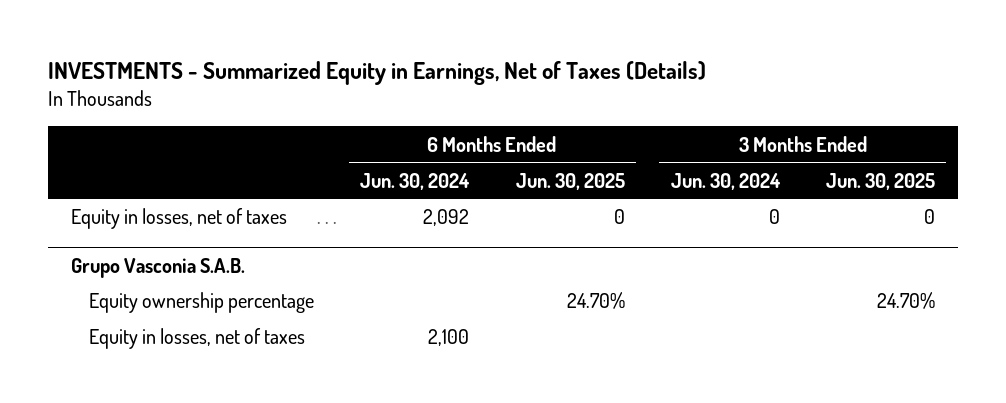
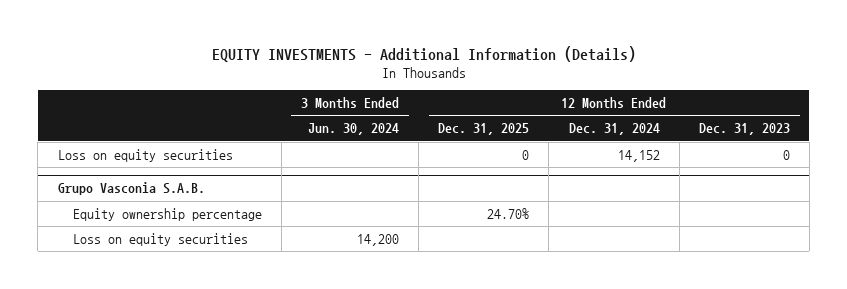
- INVESTMENTS - Summarized Equity in Earnings, Net of Taxes (Details)
+ EQUITY INVESTMENTS - Additional Information (Details)
- | 6 Months Ended Jun. 30, 2024 | 6 Months Ended Jun. 30, 2025 | 3 Months Ended Jun. 30, 2024 | 3 Months Ended Jun. 30, 2025
+ | 3 Months Ended Jun. 30, 2024 | 12 Months Ended Dec. 31, 2025 | 12 Months Ended Dec. 31, 2024 | 12 Months Ended Dec. 31, 2023
- Equity in losses, net of taxes | 2,092 | 0 | 0 | 0
+ Loss on equity securities | | 0 | 14,152 | 0
@ Grupo Vasconia S.A.B.
- Equity in losses, net of taxes | 2,100 | | |
+ Loss on equity securities | 14,200 | | |

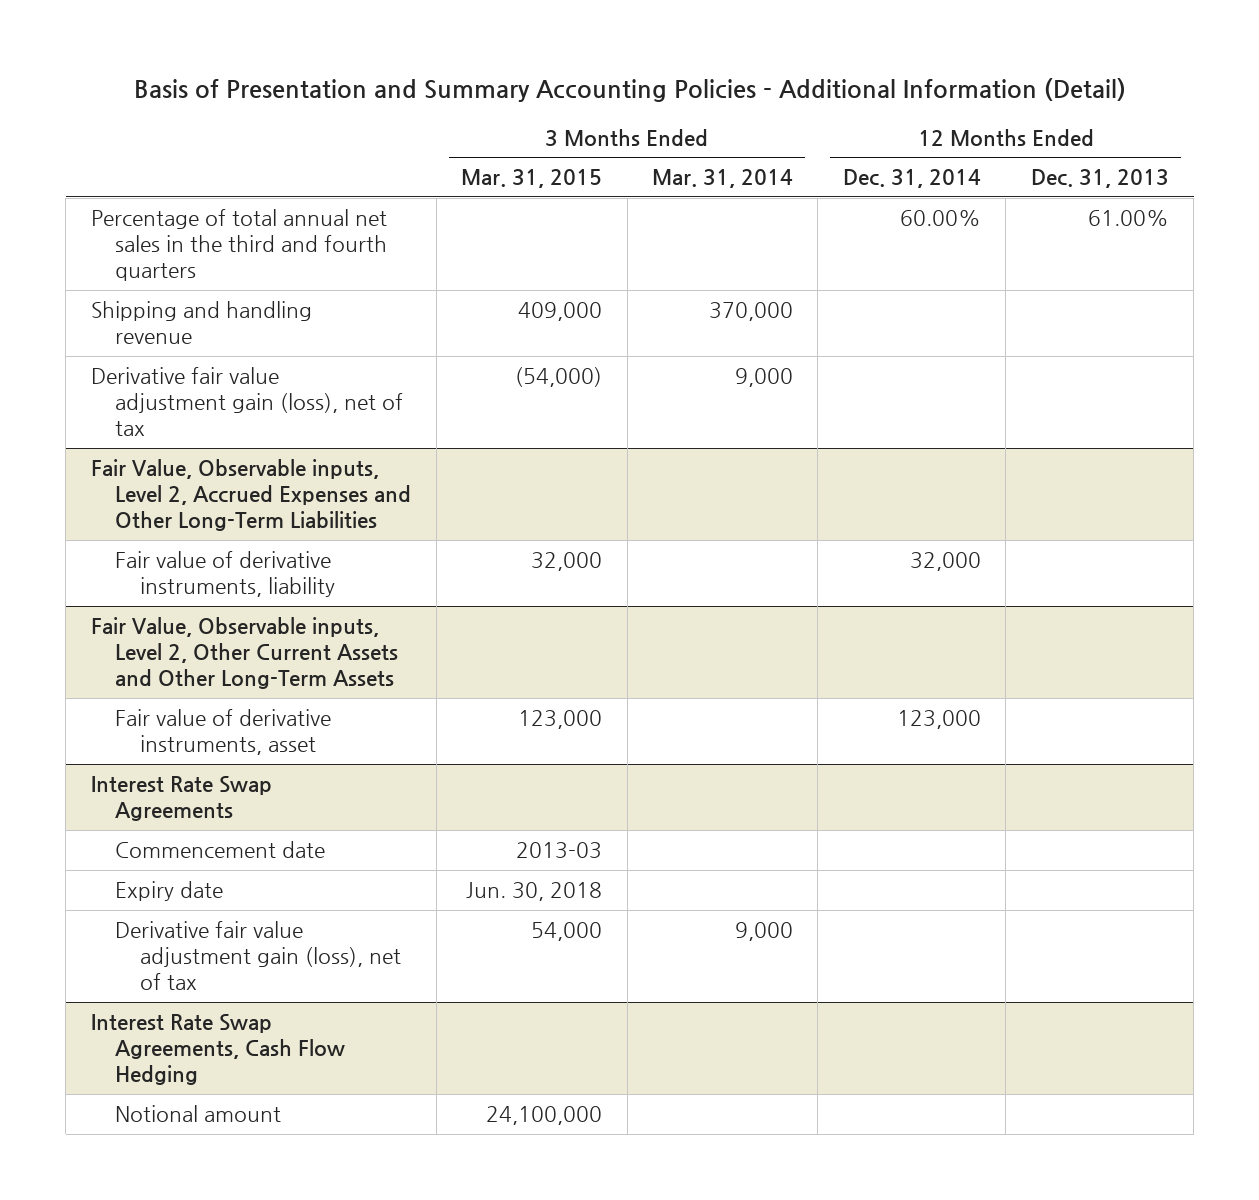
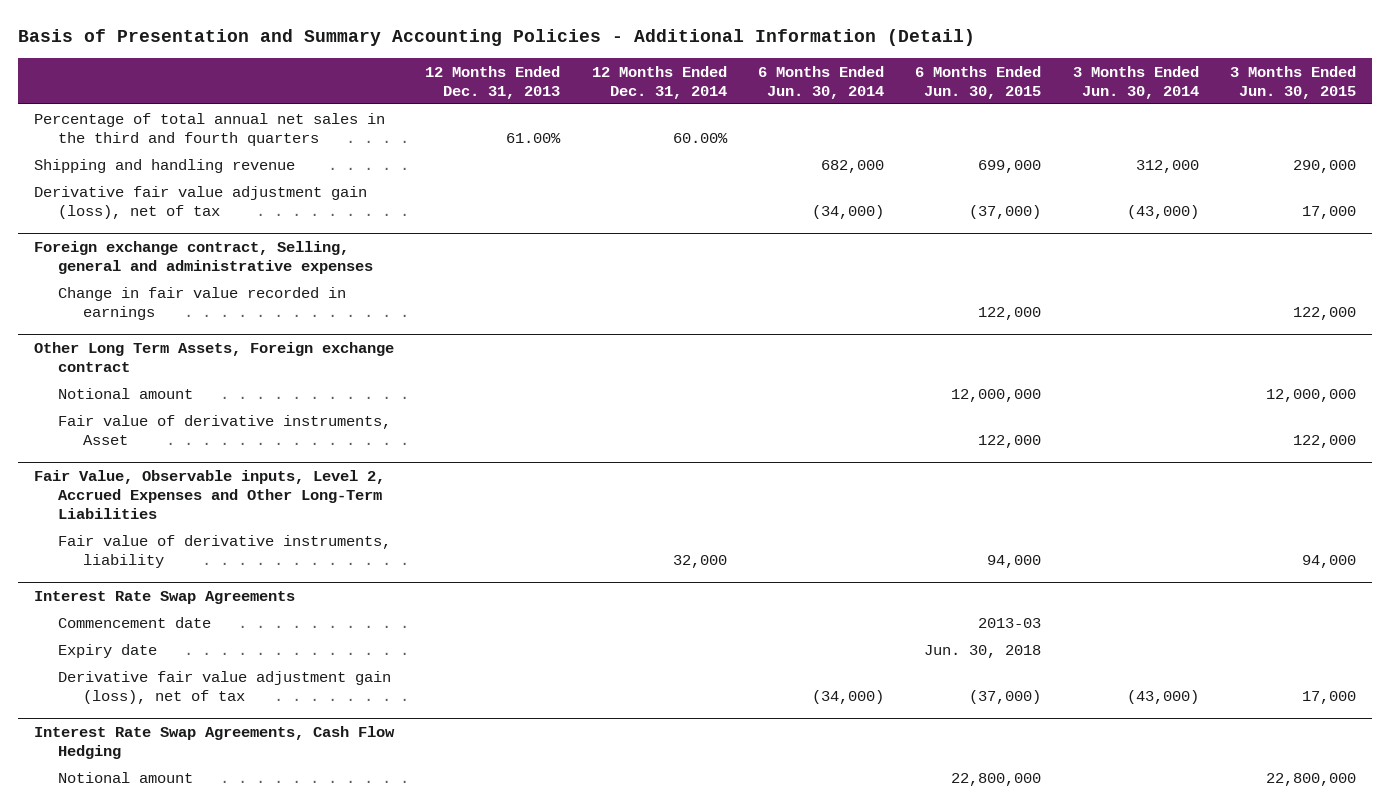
- | 3 Months Ended Mar. 31, 2015 | 3 Months Ended Mar. 31, 2014 | 12 Months Ended Dec. 31, 2014 | 12 Months Ended Dec. 31, 2013
+ | 12 Months Ended Dec. 31, 2013 | 12 Months Ended Dec. 31, 2014 | 6 Months Ended Jun. 30, 2014 | 6 Months Ended Jun. 30, 2015 | 3 Months Ended Jun. 30, 2014 | 3 Months Ended Jun. 30, 2015
+ Foreign exchange contract, Selling, general and administrative expenses
+ Change in fair value recorded in earnings | | | | 122,000 | | 122,000
+ Other Long Term Assets, Foreign exchange contract
+ Notional amount | | | | 12,000,000 | | 12,000,000
+ Fair value of derivative instruments, Asset | | | | 122,000 | | 122,000
- Fair Value, Observable inputs, Level 2, Other Current Assets and Other Long-Term Assets
- Fair value of derivative instruments, asset | 123,000 | | 123,000 |

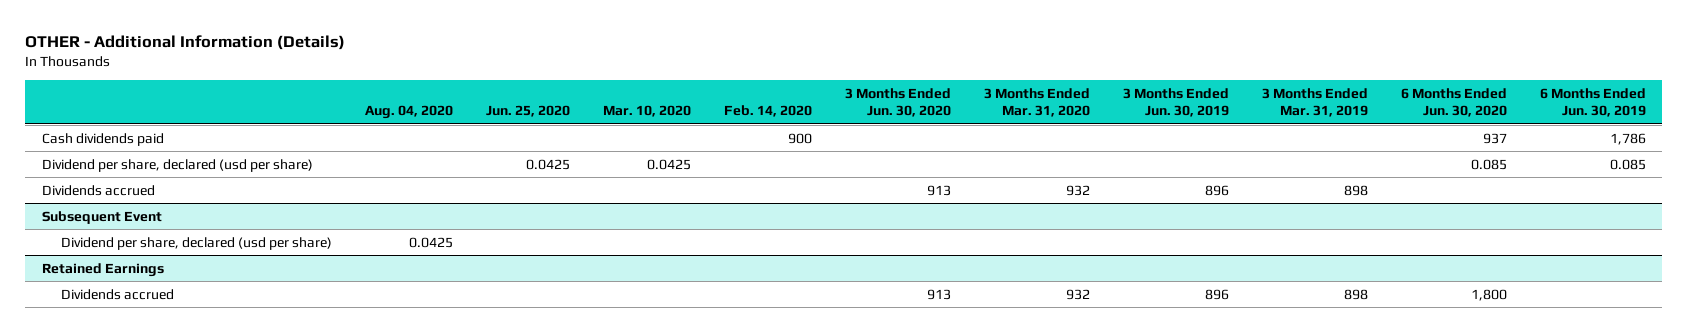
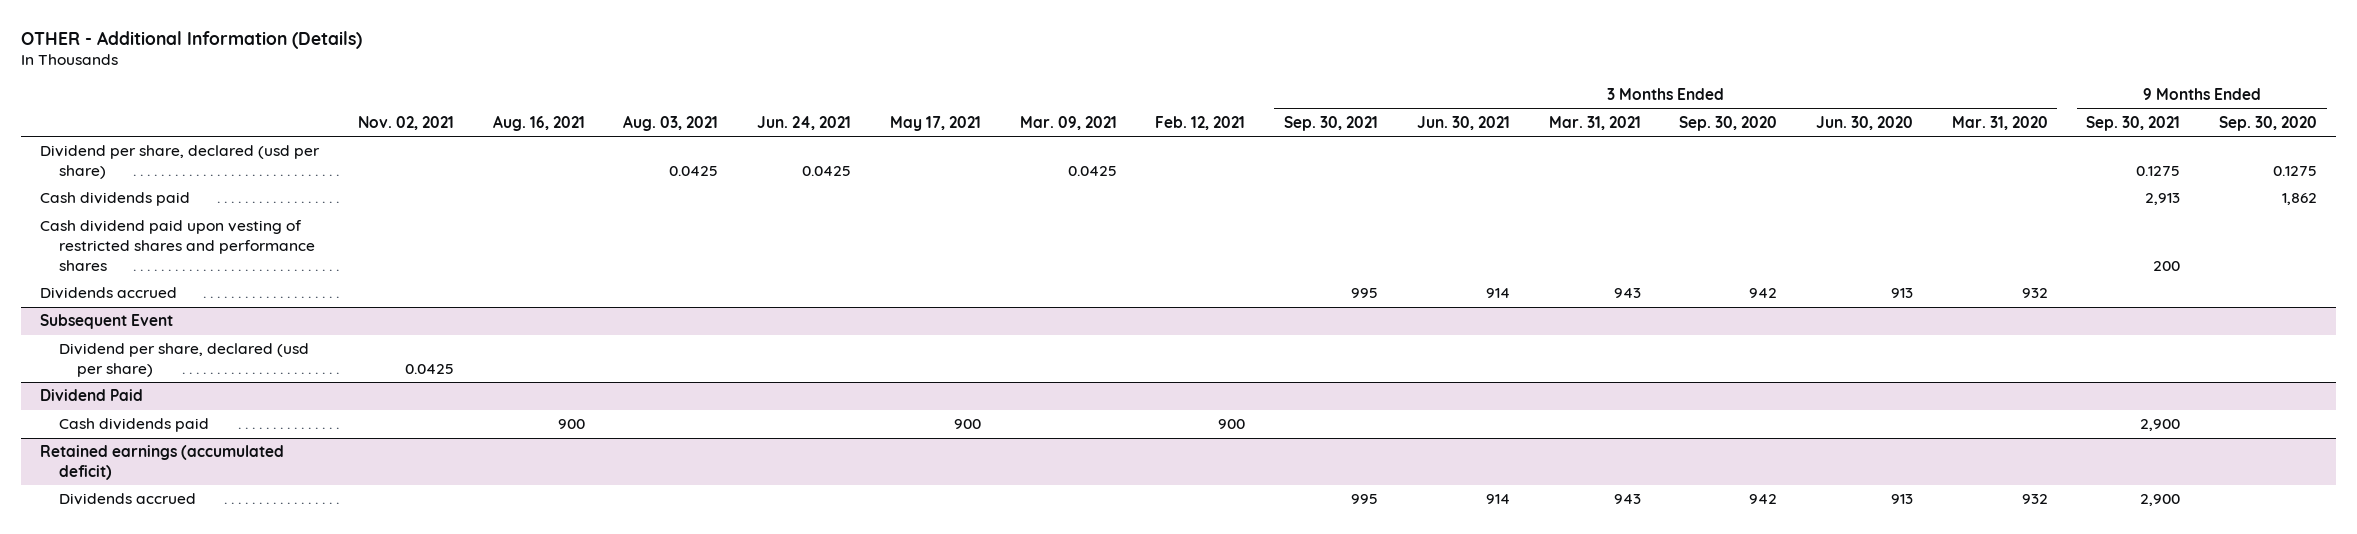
- | Aug. 04, 2020 | Jun. 25, 2020 | Mar. 10, 2020 | Feb. 14, 2020 | 3 Months Ended Jun. 30, 2020 | 3 Months Ended Mar. 31, 2020 | 3 Months Ended Jun. 30, 2019 | 3 Months Ended Mar. 31, 2019 | 6 Months Ended Jun. 30, 2020 | 6 Months Ended Jun. 30, 2019
+ | Nov. 02, 2021 | Aug. 16, 2021 | Aug. 03, 2021 | Jun. 24, 2021 | May 17, 2021 | Mar. 09, 2021 | Feb. 12, 2021 | 3 Months Ended Sep. 30, 2021 | 3 Months Ended Jun. 30, 2021 | 3 Months Ended Mar. 31, 2021 | 3 Months Ended Sep. 30, 2020 | 3 Months Ended Jun. 30, 2020 | 3 Months Ended Mar. 31, 2020 | 9 Months Ended Sep. 30, 2021 | 9 Months Ended Sep. 30, 2020
moved down: Cash dividends paid | | | | | | | | | | | | | | 2,913 | 1,862
+ Cash dividend paid upon vesting of restricted shares and performance shares | | | | | | | | | | | | | | 200 |
- Retained Earnings
+ Dividend Paid
+ Cash dividends paid | | 900 | | | 900 | | 900 | | | | | | | 2,900 |
+ Retained earnings (accumulated deficit)

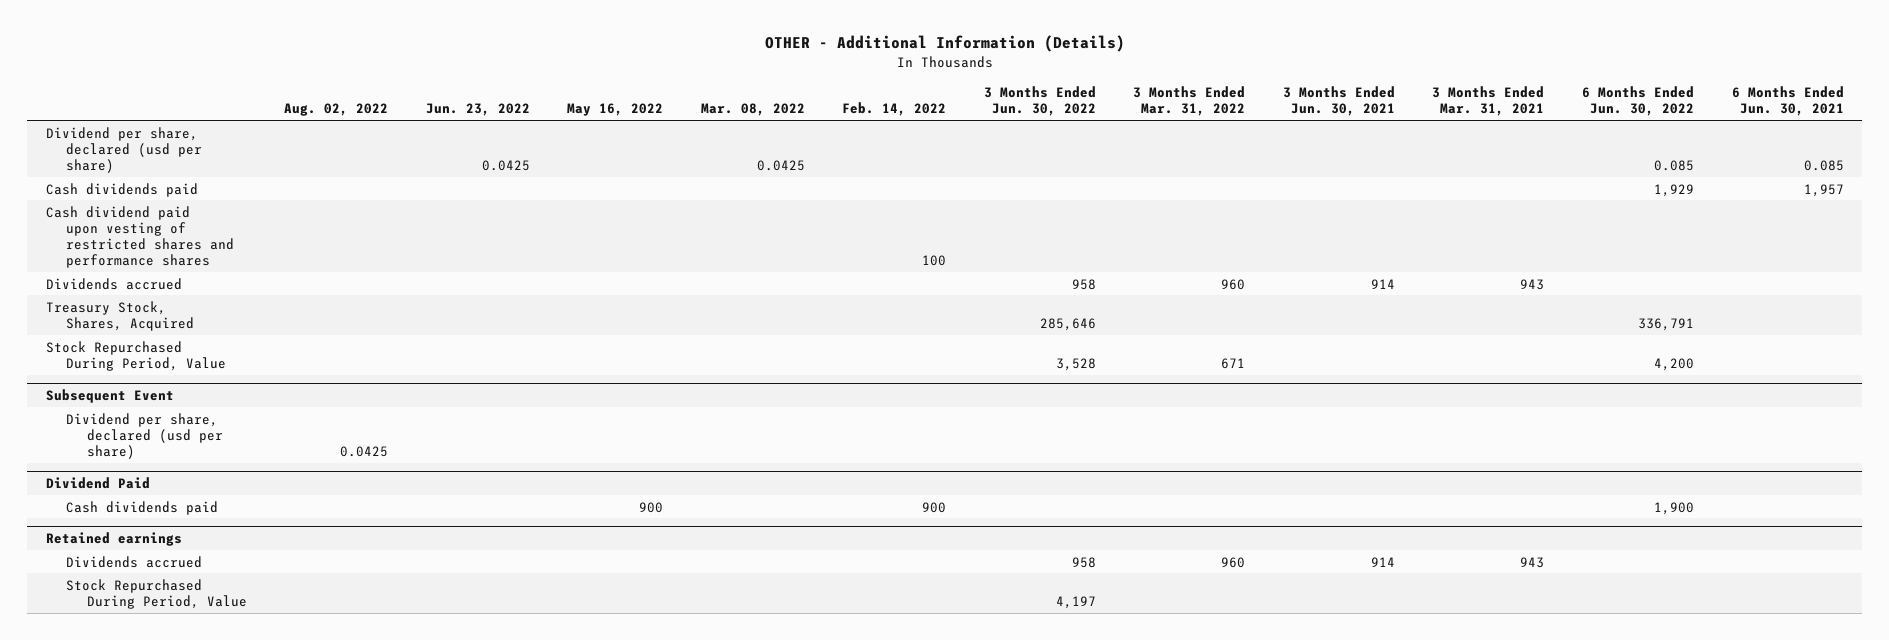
- | Nov. 02, 2021 | Aug. 16, 2021 | Aug. 03, 2021 | Jun. 24, 2021 | May 17, 2021 | Mar. 09, 2021 | Feb. 12, 2021 | 3 Months Ended Sep. 30, 2021 | 3 Months Ended Jun. 30, 2021 | 3 Months Ended Mar. 31, 2021 | 3 Months Ended Sep. 30, 2020 | 3 Months Ended Jun. 30, 2020 | 3 Months Ended Mar. 31, 2020 | 9 Months Ended Sep. 30, 2021 | 9 Months Ended Sep. 30, 2020
+ | Aug. 02, 2022 | Jun. 23, 2022 | May 16, 2022 | Mar. 08, 2022 | Feb. 14, 2022 | 3 Months Ended Jun. 30, 2022 | 3 Months Ended Mar. 31, 2022 | 3 Months Ended Jun. 30, 2021 | 3 Months Ended Mar. 31, 2021 | 6 Months Ended Jun. 30, 2022 | 6 Months Ended Jun. 30, 2021
+ Treasury Stock, Shares, Acquired | | | | | | 285,646 | | | | 336,791 |
+ Stock Repurchased During Period, Value | | | | | | 3,528 | 671 | | | 4,200 |
- Retained earnings (accumulated deficit)
+ Retained earnings
+ Stock Repurchased During Period, Value | | | | | | 4,197 | | | | |

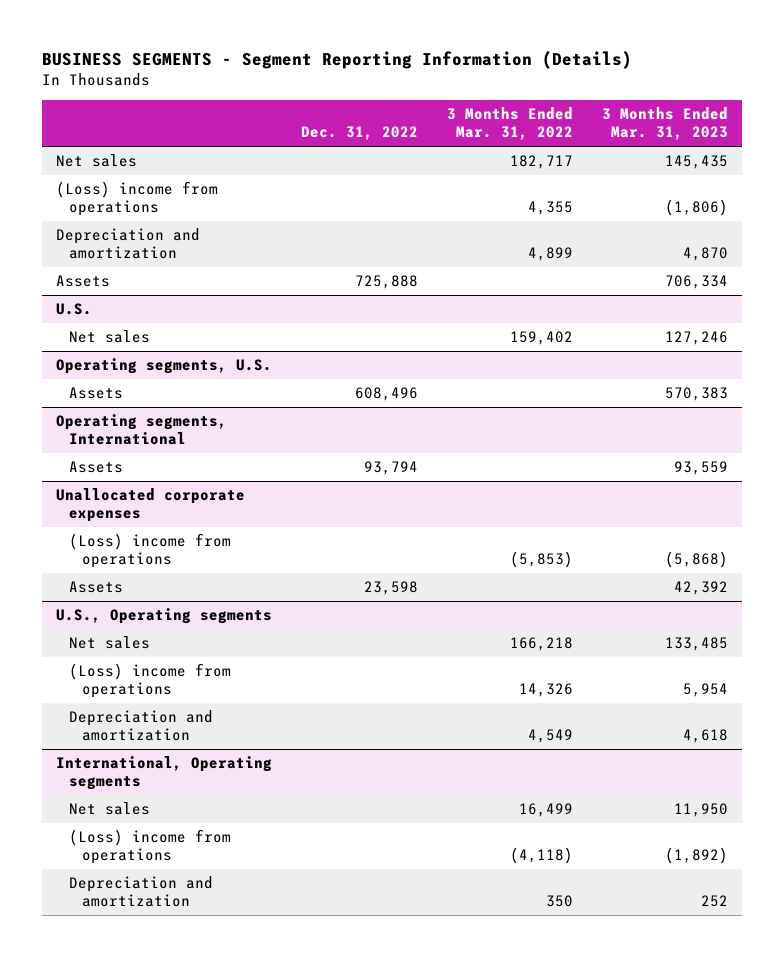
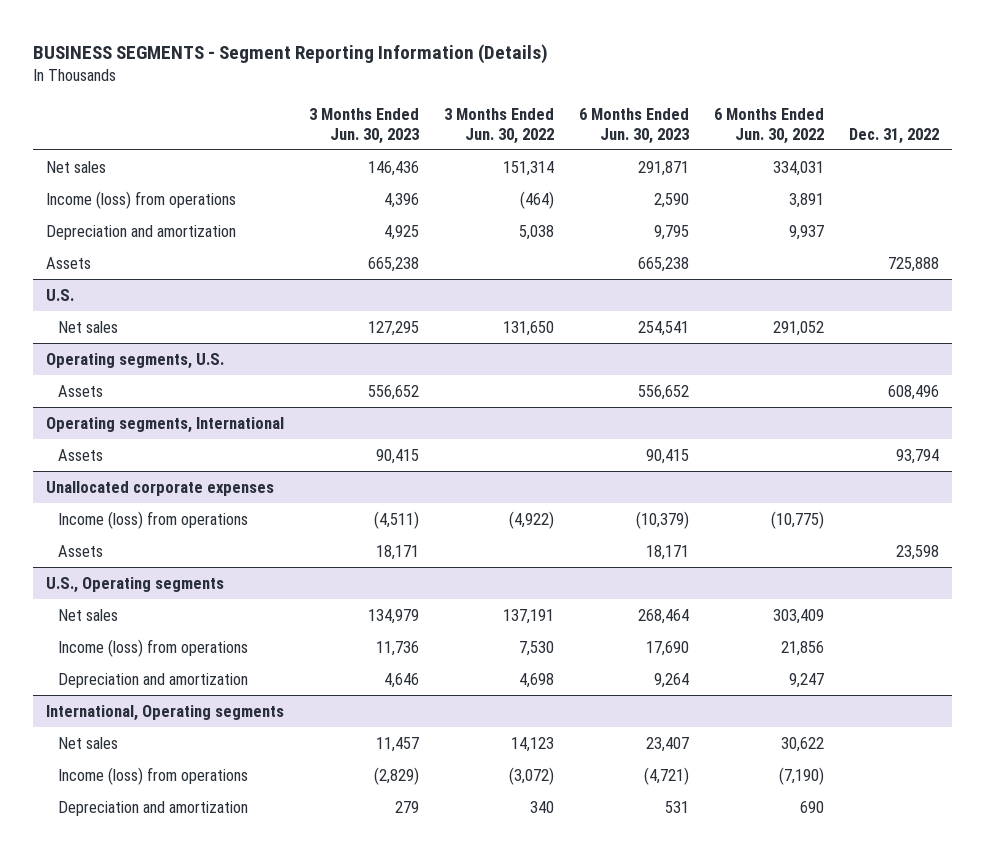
- | Dec. 31, 2022 | 3 Months Ended Mar. 31, 2022 | 3 Months Ended Mar. 31, 2023
+ | 3 Months Ended Jun. 30, 2023 | 3 Months Ended Jun. 30, 2022 | 6 Months Ended Jun. 30, 2023 | 6 Months Ended Jun. 30, 2022 | Dec. 31, 2022
- (Loss) income from operations | | 4,355 | (1,806)
+ Income (loss) from operations | 4,396 | (464) | 2,590 | 3,891 |
@ Unallocated corporate expenses
- (Loss) income from operations | | (5,853) | (5,868)
+ Income (loss) from operations | (4,511) | (4,922) | (10,379) | (10,775) |
@ U.S., Operating segments
- (Loss) income from operations | | 14,326 | 5,954
+ Income (loss) from operations | 11,736 | 7,530 | 17,690 | 21,856 |
@ International, Operating segments
- (Loss) income from operations | | (4,118) | (1,892)
+ Income (loss) from operations | (2,829) | (3,072) | (4,721) | (7,190) |

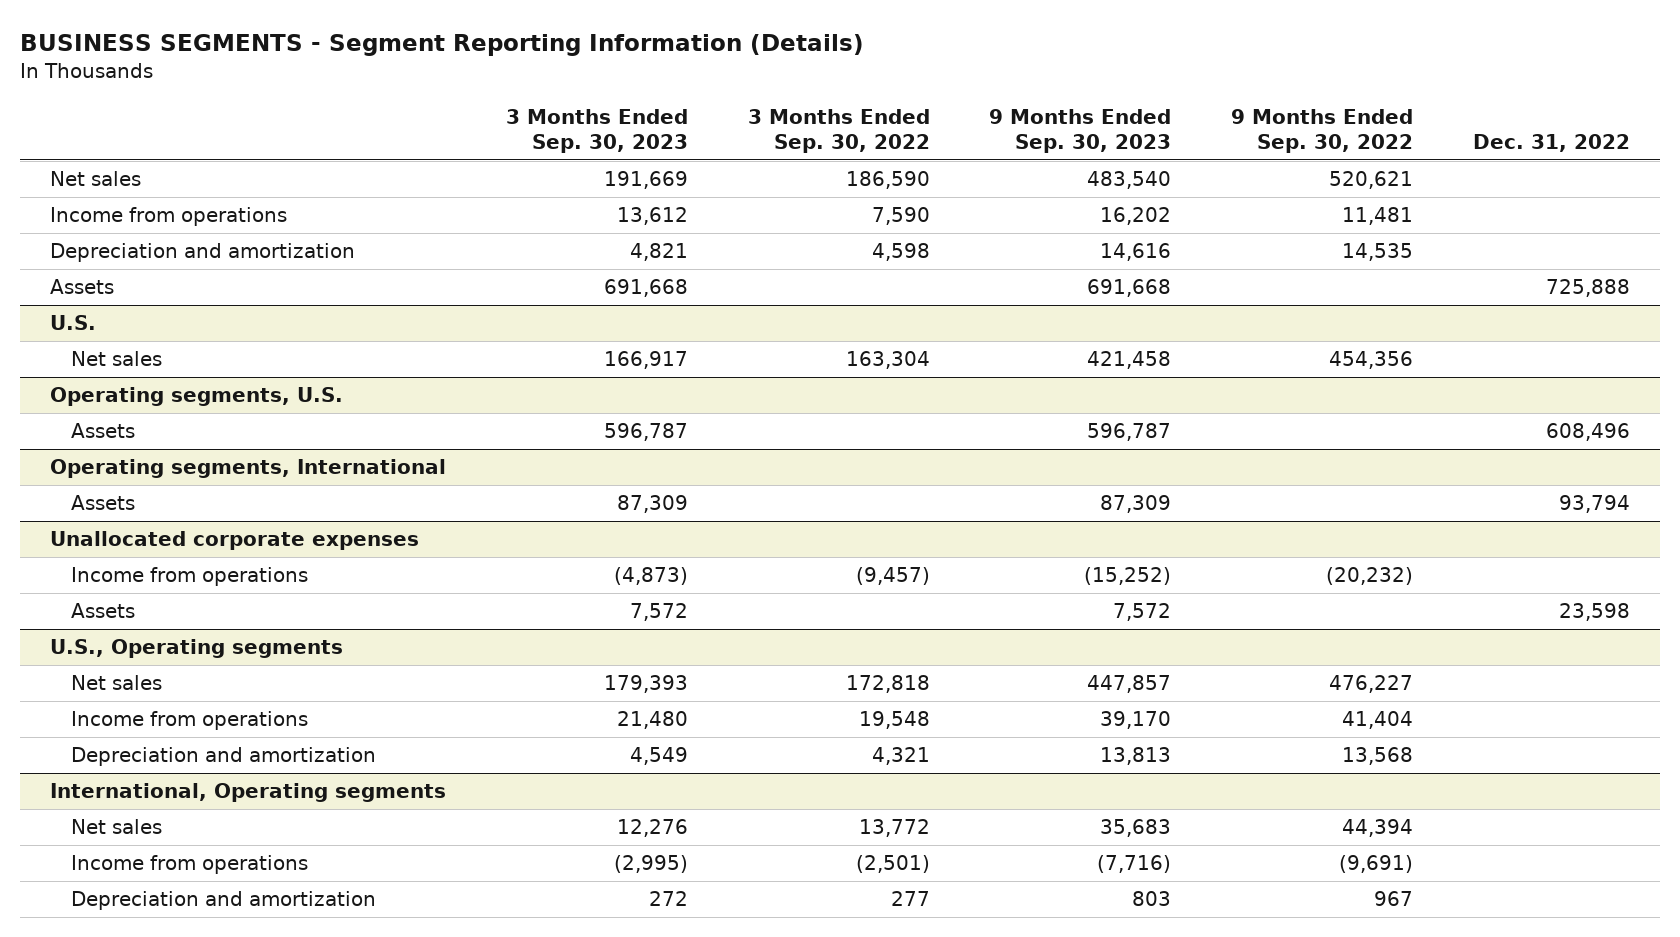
- | 3 Months Ended Jun. 30, 2023 | 3 Months Ended Jun. 30, 2022 | 6 Months Ended Jun. 30, 2023 | 6 Months Ended Jun. 30, 2022 | Dec. 31, 2022
+ | 3 Months Ended Sep. 30, 2023 | 3 Months Ended Sep. 30, 2022 | 9 Months Ended Sep. 30, 2023 | 9 Months Ended Sep. 30, 2022 | Dec. 31, 2022
- Income (loss) from operations | 4,396 | (464) | 2,590 | 3,891 |
+ Income from operations | 13,612 | 7,590 | 16,202 | 11,481 |
@ Unallocated corporate expenses
- Income (loss) from operations | (4,511) | (4,922) | (10,379) | (10,775) |
+ Income from operations | (4,873) | (9,457) | (15,252) | (20,232) |
@ U.S., Operating segments
- Income (loss) from operations | 11,736 | 7,530 | 17,690 | 21,856 |
+ Income from operations | 21,480 | 19,548 | 39,170 | 41,404 |
@ International, Operating segments
- Income (loss) from operations | (2,829) | (3,072) | (4,721) | (7,190) |
+ Income from operations | (2,995) | (2,501) | (7,716) | (9,691) |

